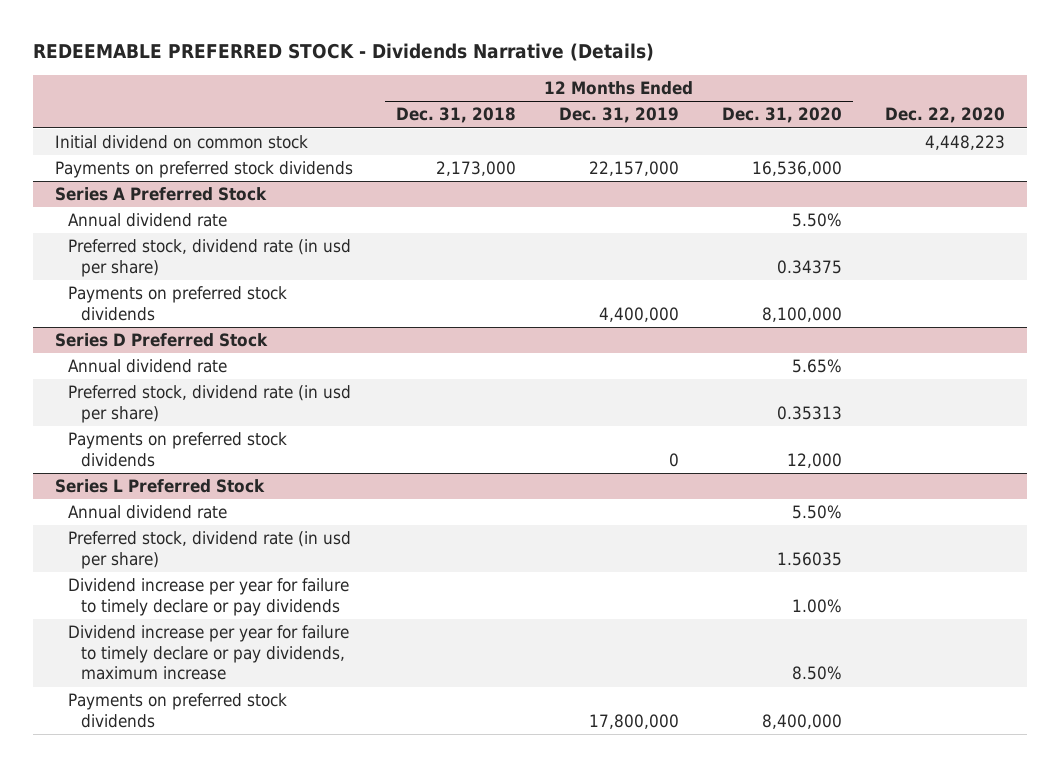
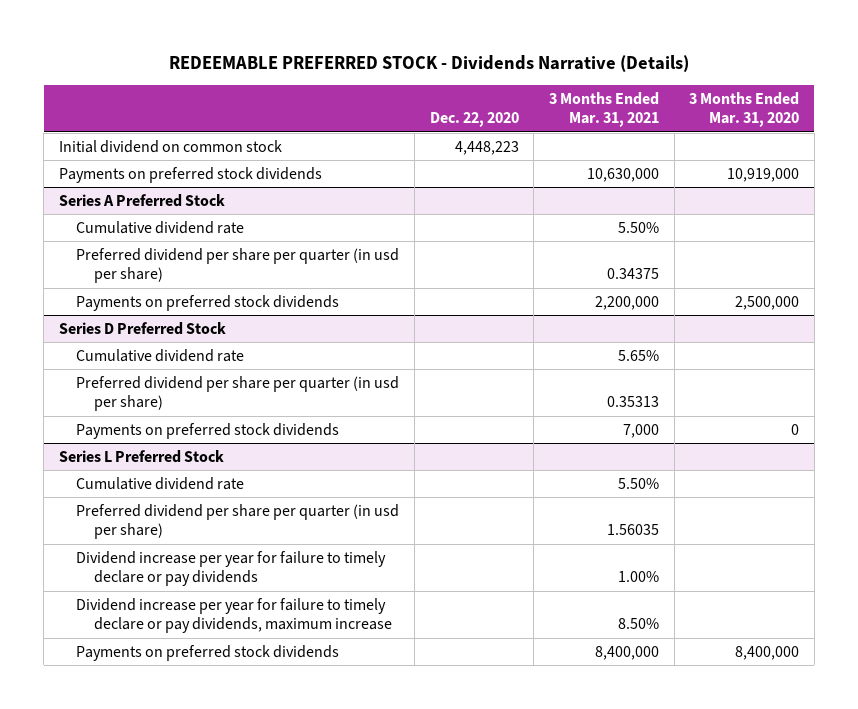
- | 12 Months Ended Dec. 31, 2018 | 12 Months Ended Dec. 31, 2019 | 12 Months Ended Dec. 31, 2020 | Dec. 22, 2020
+ | Dec. 22, 2020 | 3 Months Ended Mar. 31, 2021 | 3 Months Ended Mar. 31, 2020
@ Series A Preferred Stock
- Annual dividend rate | | | 5.50% |
- Preferred stock, dividend rate (in usd per share) | | | 0.34375 |
+ Cumulative dividend rate | | 5.50% |
+ Preferred dividend per share per quarter (in usd per share) | | 0.34375 |
@ Series D Preferred Stock
- Annual dividend rate | | | 5.65% |
- Preferred stock, dividend rate (in usd per share) | | | 0.35313 |
+ Cumulative dividend rate | | 5.65% |
+ Preferred dividend per share per quarter (in usd per share) | | 0.35313 |
@ Series L Preferred Stock
- Annual dividend rate | | | 5.50% |
- Preferred stock, dividend rate (in usd per share) | | | 1.56035 |
+ Cumulative dividend rate | | 5.50% |
+ Preferred dividend per share per quarter (in usd per share) | | 1.56035 |

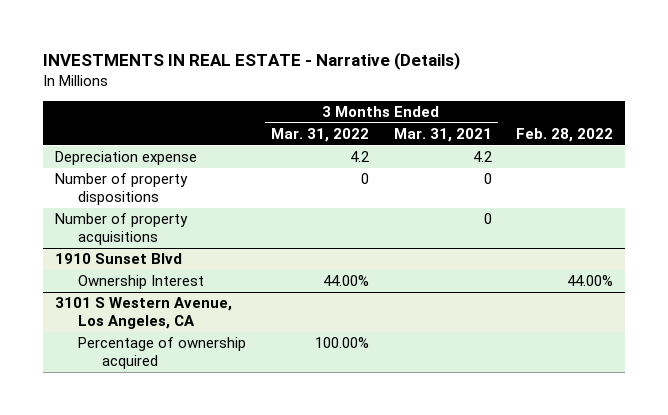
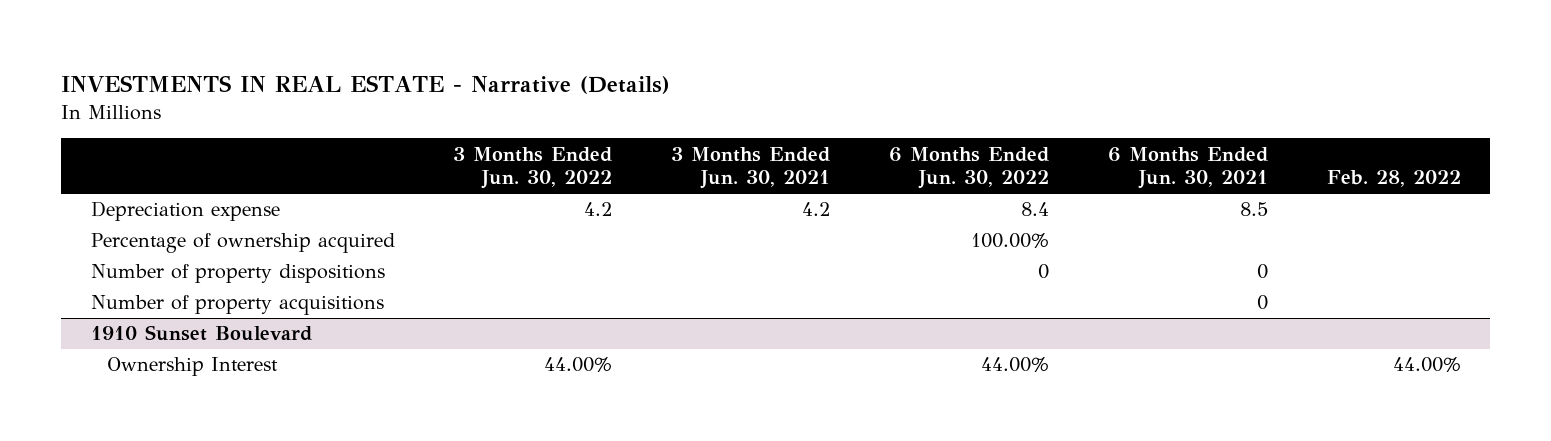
- | 3 Months Ended Mar. 31, 2022 | 3 Months Ended Mar. 31, 2021 | Feb. 28, 2022
+ | 3 Months Ended Jun. 30, 2022 | 3 Months Ended Jun. 30, 2021 | 6 Months Ended Jun. 30, 2022 | 6 Months Ended Jun. 30, 2021 | Feb. 28, 2022
+ Percentage of ownership acquired | | | 100.00% | |
- 1910 Sunset Blvd
+ 1910 Sunset Boulevard
- 3101 S Western Avenue, Los Angeles, CA
- Percentage of ownership acquired | 100.00% | |

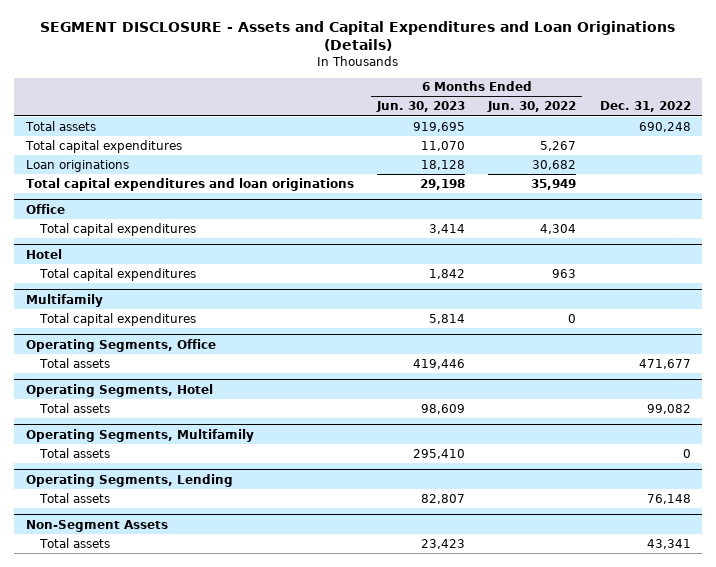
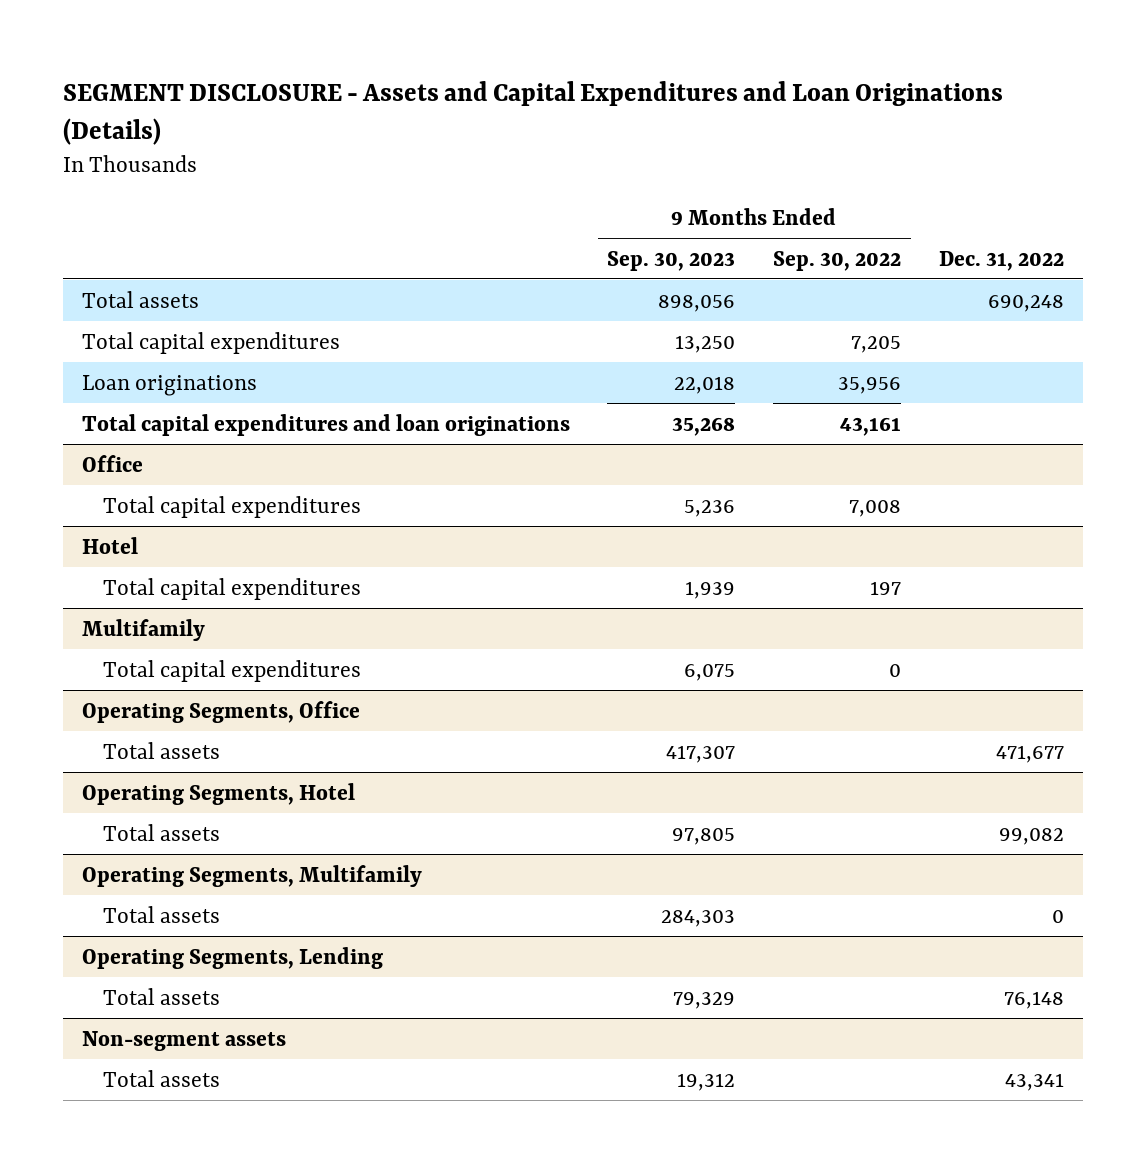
- | 6 Months Ended Jun. 30, 2023 | 6 Months Ended Jun. 30, 2022 | Dec. 31, 2022
+ | 9 Months Ended Sep. 30, 2023 | 9 Months Ended Sep. 30, 2022 | Dec. 31, 2022
- Non-Segment Assets
+ Non-segment assets

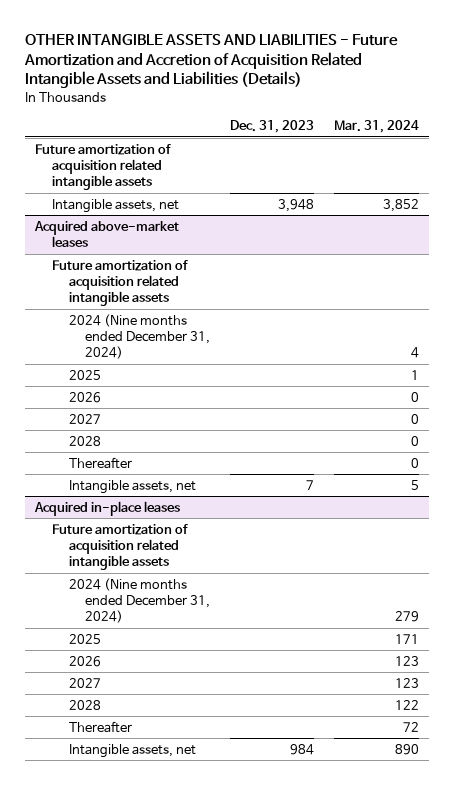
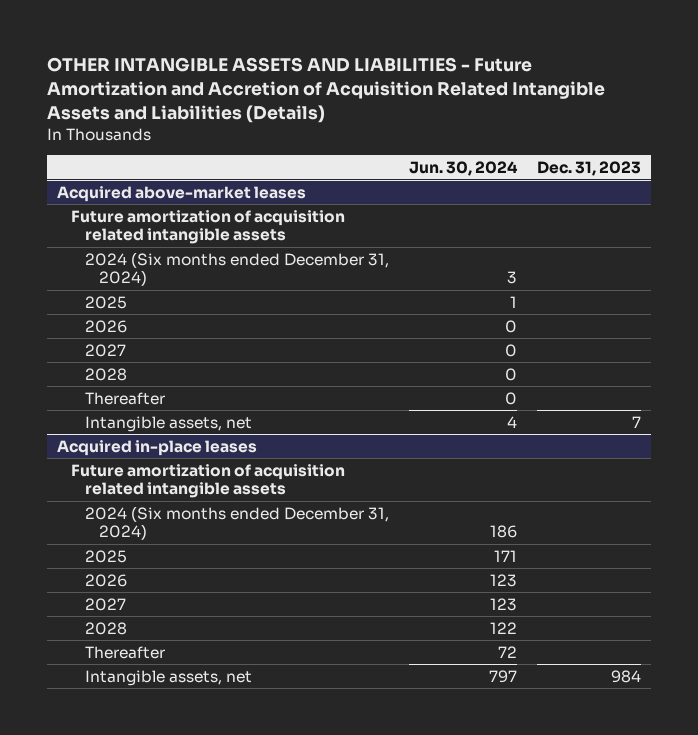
- | Dec. 31, 2023 | Mar. 31, 2024
+ | Jun. 30, 2024 | Dec. 31, 2023
- Future amortization of acquisition related intangible assets
- Intangible assets, net | 3,948 | 3,852
@ Acquired above-market leases
- 2024 (Nine months ended December 31, 2024) | | 4
+ 2024 (Six months ended December 31, 2024) | 3 |
@ Acquired in-place leases
- 2024 (Nine months ended December 31, 2024) | | 279
+ 2024 (Six months ended December 31, 2024) | 186 |

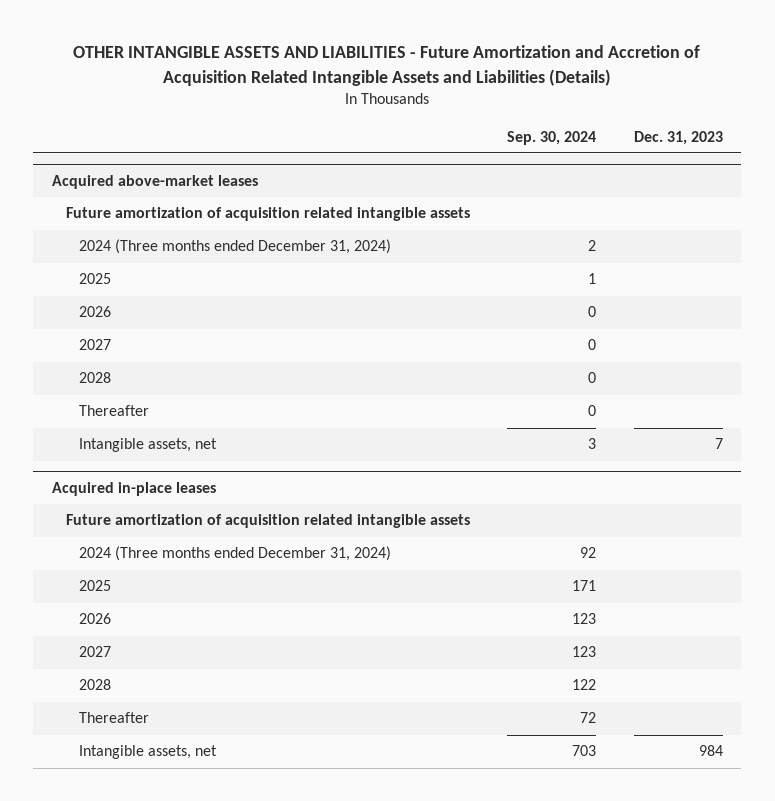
- | Jun. 30, 2024 | Dec. 31, 2023
+ | Sep. 30, 2024 | Dec. 31, 2023
@ Acquired above-market leases
- 2024 (Six months ended December 31, 2024) | 3 |
+ 2024 (Three months ended December 31, 2024) | 2 |
@ Acquired in-place leases
- 2024 (Six months ended December 31, 2024) | 186 |
+ 2024 (Three months ended December 31, 2024) | 92 |

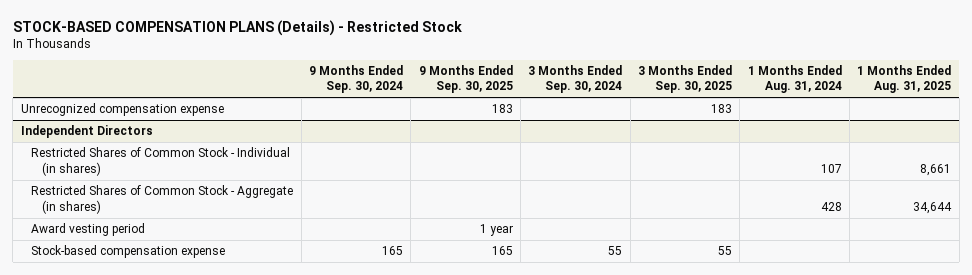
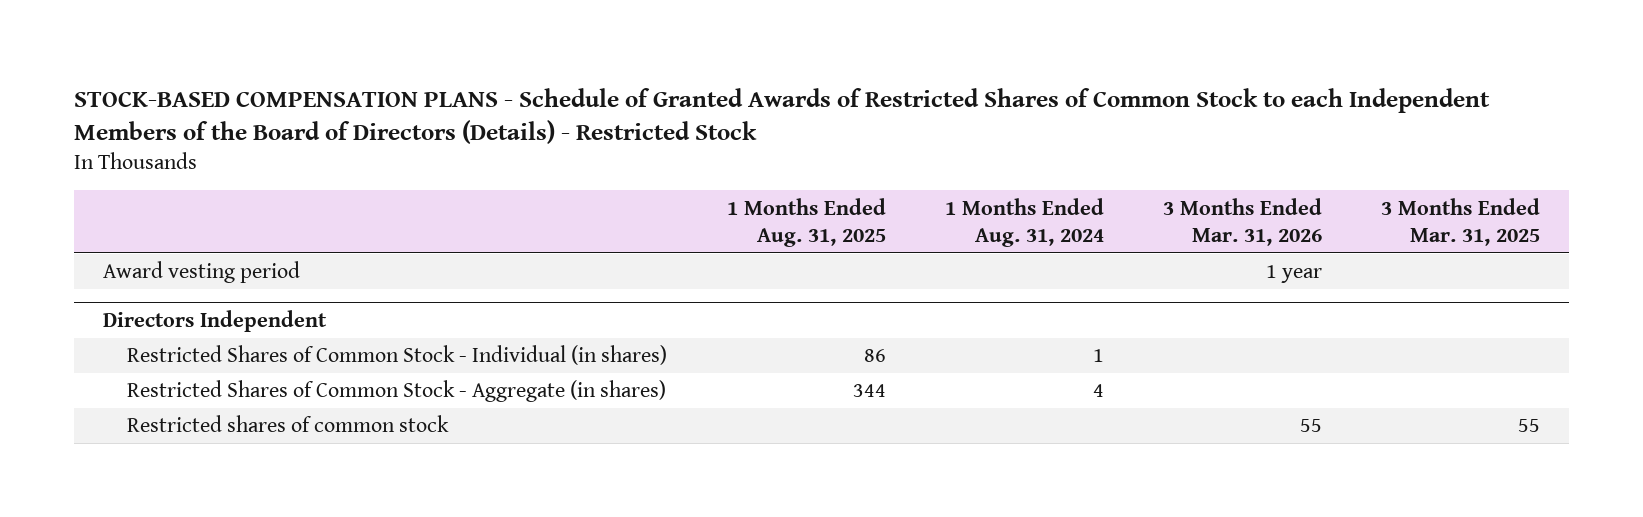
- STOCK-BASED COMPENSATION PLANS (Details) - Restricted Stock
+ STOCK-BASED COMPENSATION PLANS - Schedule of Granted Awards of Restricted Shares of Common Stock to each Independent Members of the Board of Directors (Details) - Restricted Stock
- | 9 Months Ended Sep. 30, 2024 | 9 Months Ended Sep. 30, 2025 | 3 Months Ended Sep. 30, 2024 | 3 Months Ended Sep. 30, 2025 | 1 Months Ended Aug. 31, 2024 | 1 Months Ended Aug. 31, 2025
+ | 1 Months Ended Aug. 31, 2025 | 1 Months Ended Aug. 31, 2024 | 3 Months Ended Mar. 31, 2026 | 3 Months Ended Mar. 31, 2025
- Unrecognized compensation expense | | 183 | | 183 | |
- Independent Directors
- Restricted Shares of Common Stock - Individual (in shares) | | | | | 107 | 8,661
- Restricted Shares of Common Stock - Aggregate (in shares) | | | | | 428 | 34,644
- Award vesting period | | 1 year | | | |
- Stock-based compensation expense | 165 | 165 | 55 | 55 | |
+ Award vesting period | | | 1 year |
+ Directors Independent
+ Restricted Shares of Common Stock - Individual (in shares) | 86 | 1 | |
+ Restricted Shares of Common Stock - Aggregate (in shares) | 344 | 4 | |
+ Restricted shares of common stock | | | 55 | 55

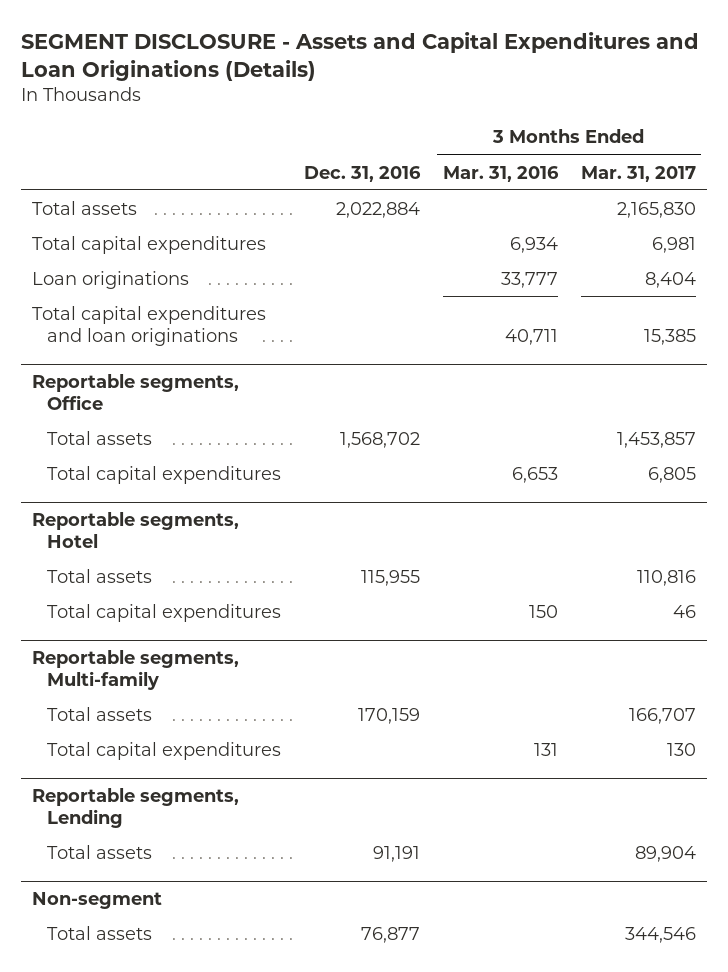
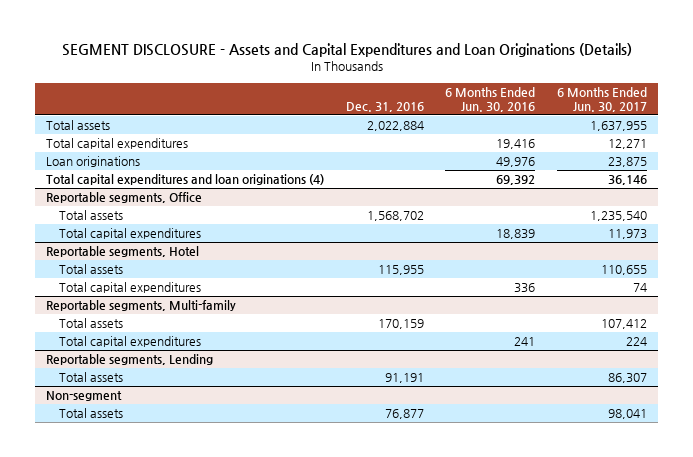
- | Dec. 31, 2016 | 3 Months Ended Mar. 31, 2016 | 3 Months Ended Mar. 31, 2017
+ | Dec. 31, 2016 | 6 Months Ended Jun. 30, 2016 | 6 Months Ended Jun. 30, 2017
- Total capital expenditures and loan originations | | 40,711 | 15,385
+ Total capital expenditures and loan originations (4) | | 69,392 | 36,146

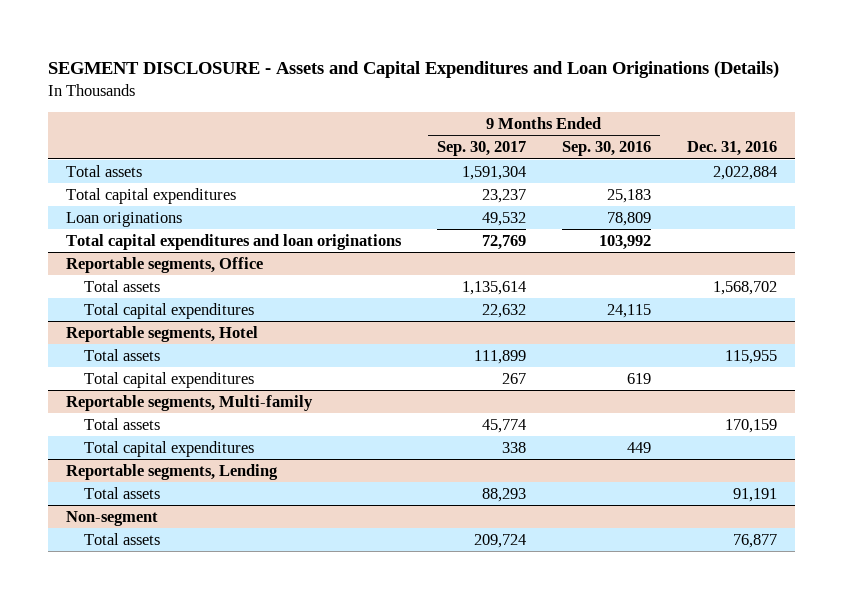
- | Dec. 31, 2016 | 6 Months Ended Jun. 30, 2016 | 6 Months Ended Jun. 30, 2017
+ | 9 Months Ended Sep. 30, 2017 | 9 Months Ended Sep. 30, 2016 | Dec. 31, 2016
- Total capital expenditures and loan originations (4) | | 69,392 | 36,146
+ Total capital expenditures and loan originations | 72,769 | 103,992 |

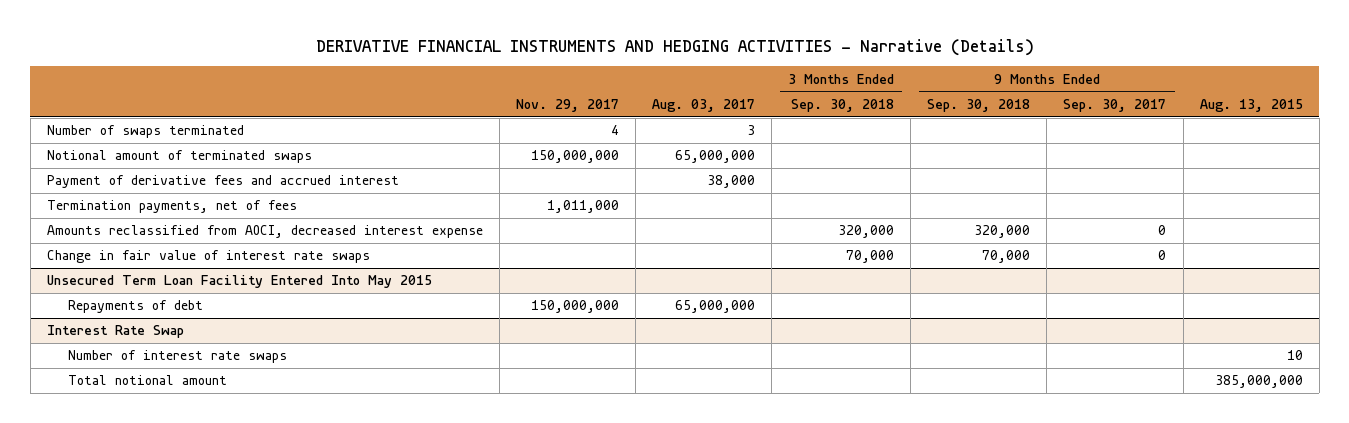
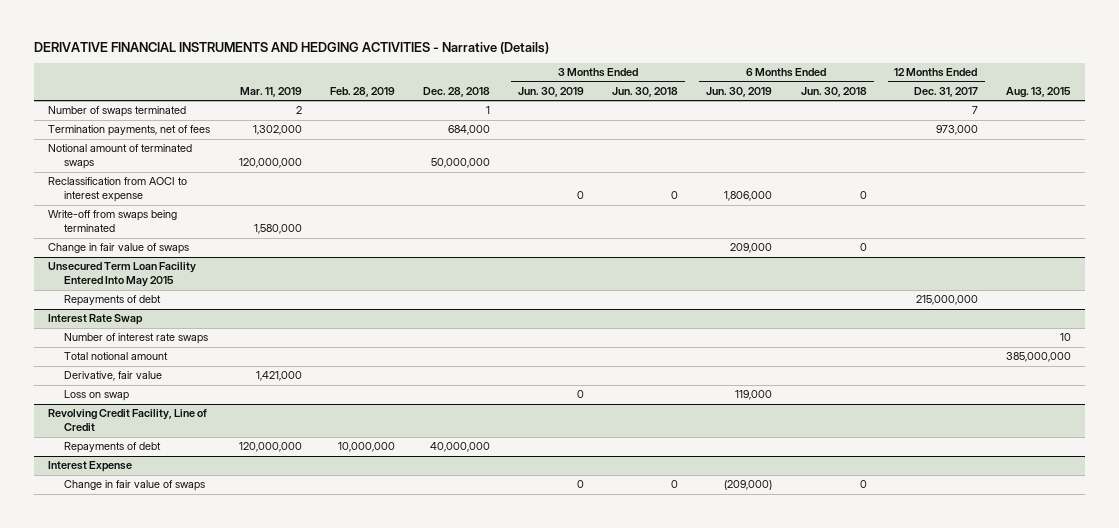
- | Nov. 29, 2017 | Aug. 03, 2017 | 3 Months Ended Sep. 30, 2018 | 9 Months Ended Sep. 30, 2018 | 9 Months Ended Sep. 30, 2017 | Aug. 13, 2015
+ | Mar. 11, 2019 | Feb. 28, 2019 | Dec. 28, 2018 | 3 Months Ended Jun. 30, 2019 | 3 Months Ended Jun. 30, 2018 | 6 Months Ended Jun. 30, 2019 | 6 Months Ended Jun. 30, 2018 | 12 Months Ended Dec. 31, 2017 | Aug. 13, 2015
- Payment of derivative fees and accrued interest | | 38,000 | | | |
- Amounts reclassified from AOCI, decreased interest expense | | | 320,000 | 320,000 | 0 |
- Change in fair value of interest rate swaps | | | 70,000 | 70,000 | 0 |
moved down: Notional amount of terminated swaps | 120,000,000 | | 50,000,000 | | | | | |
+ Reclassification from AOCI to interest expense | | | | 0 | 0 | 1,806,000 | 0 | |
+ Write-off from swaps being terminated | 1,580,000 | | | | | | | |
+ Change in fair value of swaps | | | | | | 209,000 | 0 | |
@ Interest Rate Swap
+ Derivative, fair value | 1,421,000 | | | | | | | |
+ Loss on swap | | | | 0 | | 119,000 | | |
+ Revolving Credit Facility, Line of Credit
+ Repayments of debt | 120,000,000 | 10,000,000 | 40,000,000 | | | | | |
+ Interest Expense
+ Change in fair value of swaps | | | | 0 | 0 | (209,000) | 0 | |

